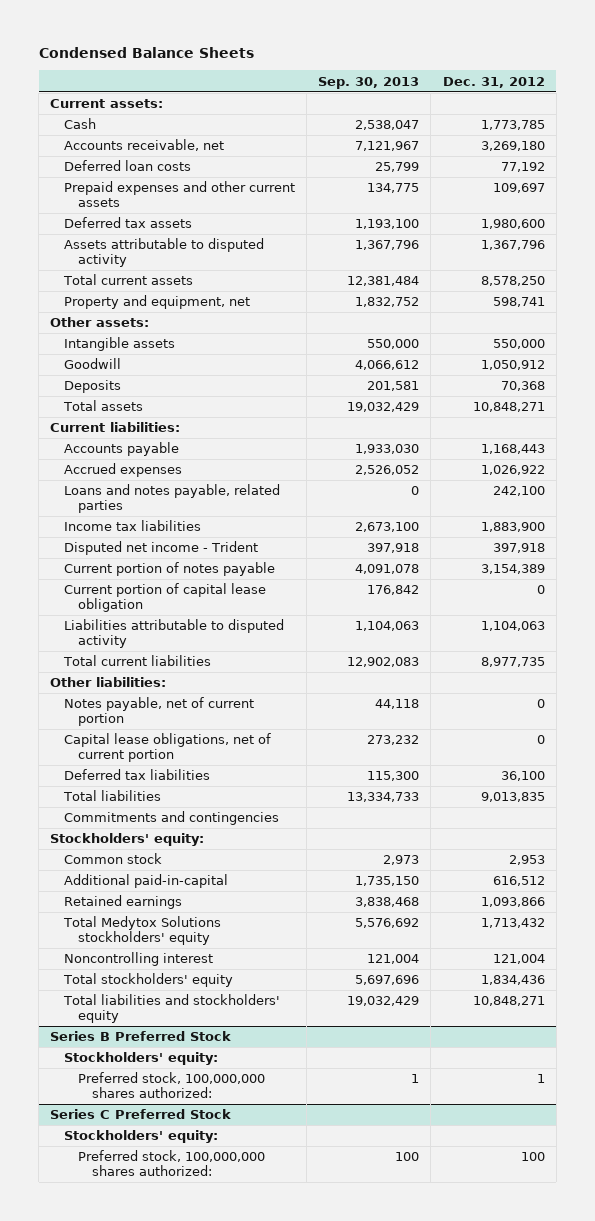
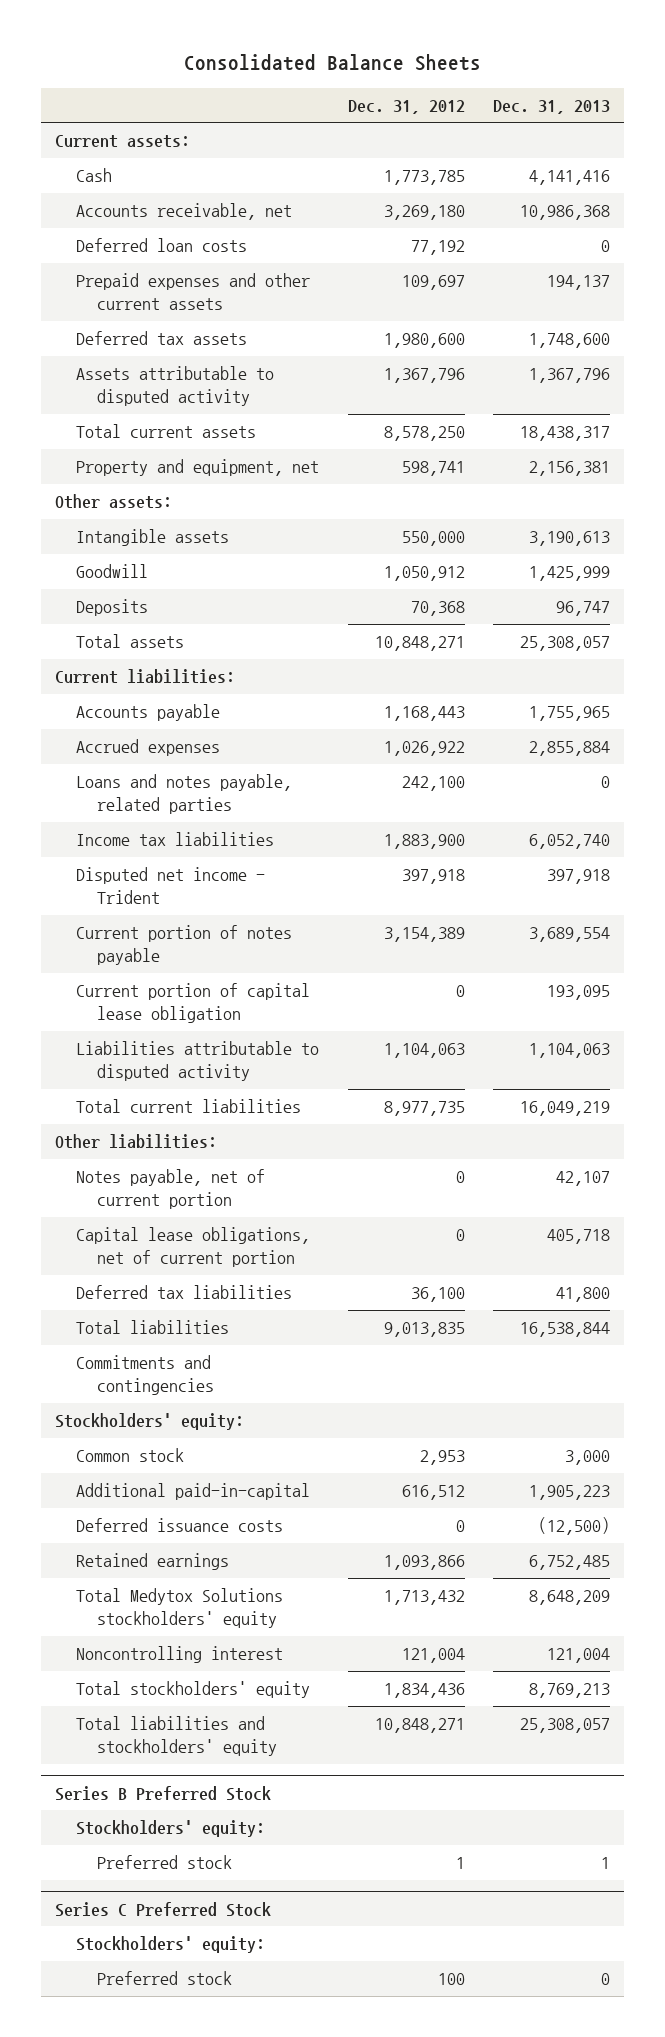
- Condensed Balance Sheets
+ Consolidated Balance Sheets
- | Sep. 30, 2013 | Dec. 31, 2012
+ | Dec. 31, 2012 | Dec. 31, 2013
+ Deferred issuance costs | 0 | (12,500)
@ Series B Preferred Stock
- Preferred stock, 100,000,000 shares authorized: | 1 | 1
+ Preferred stock | 1 | 1
@ Series C Preferred Stock
- Preferred stock, 100,000,000 shares authorized: | 100 | 100
+ Preferred stock | 100 | 0

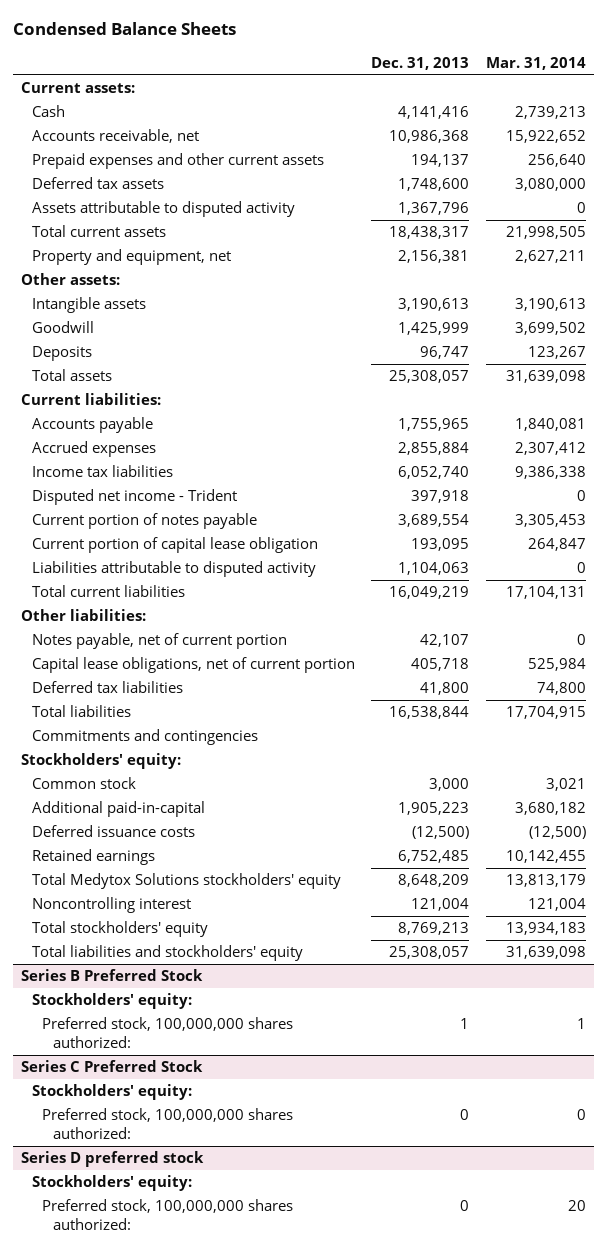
- Consolidated Balance Sheets
+ Condensed Balance Sheets
- | Dec. 31, 2012 | Dec. 31, 2013
+ | Dec. 31, 2013 | Mar. 31, 2014
- Deferred loan costs | 77,192 | 0
- Loans and notes payable, related parties | 242,100 | 0
@ Series B Preferred Stock
- Preferred stock | 1 | 1
+ Preferred stock, 100,000,000 shares authorized: | 1 | 1
@ Series C Preferred Stock
- Preferred stock | 100 | 0
+ Preferred stock, 100,000,000 shares authorized: | 0 | 0
+ Series D preferred stock
+ Stockholders' equity:
+ Preferred stock, 100,000,000 shares authorized: | 0 | 20

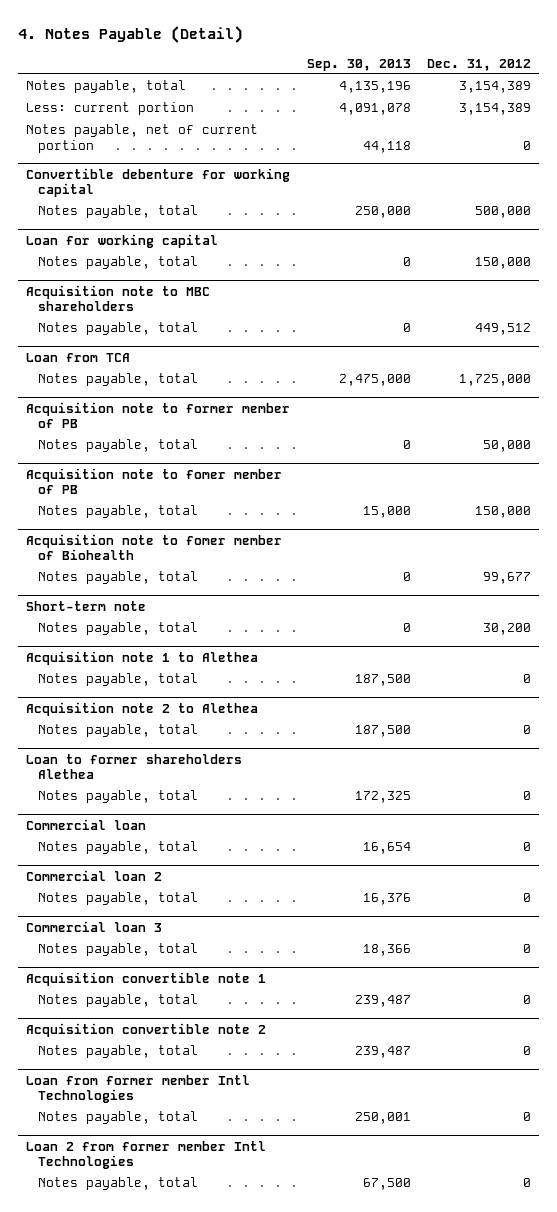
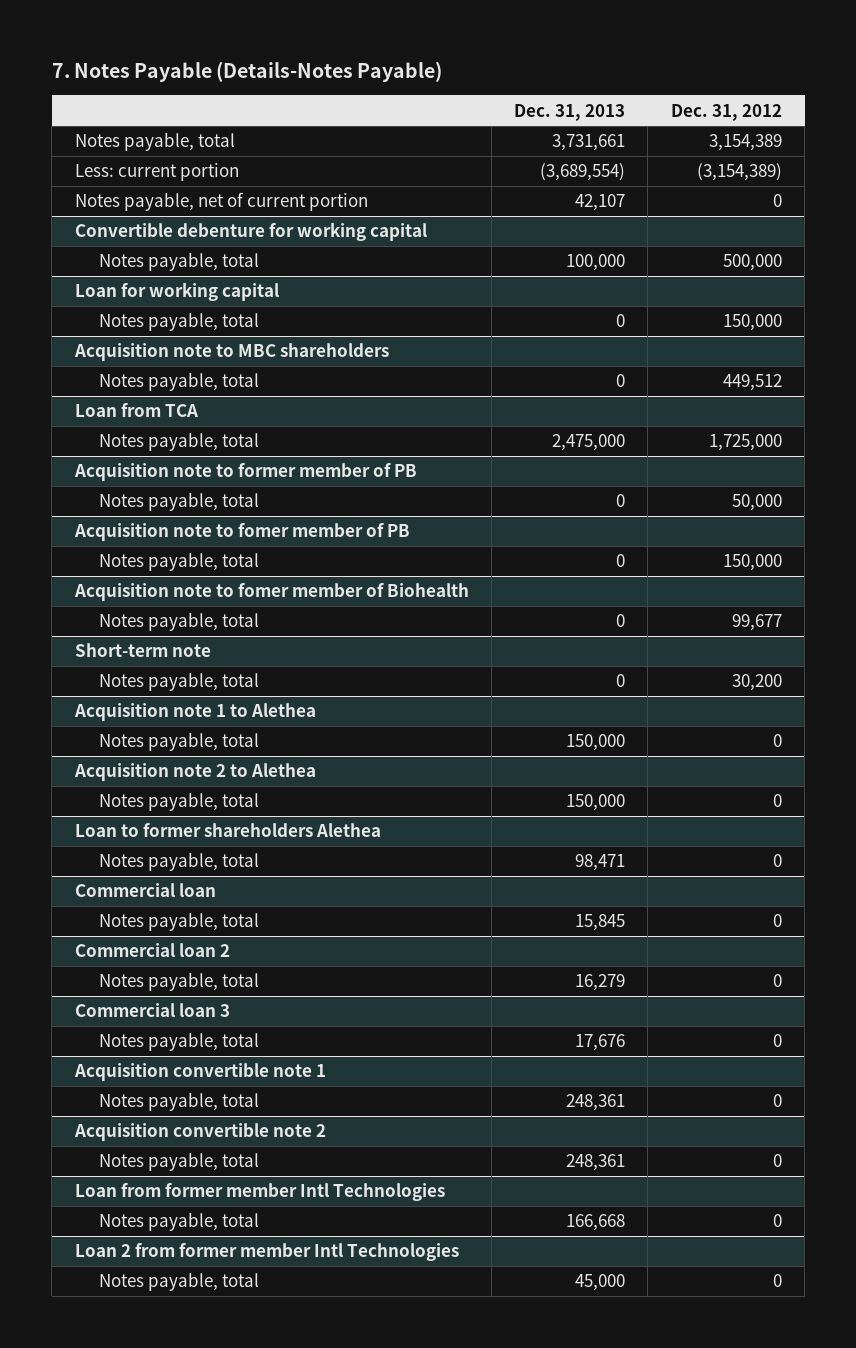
- 4. Notes Payable (Detail)
+ 7. Notes Payable (Details-Notes Payable)
- | Sep. 30, 2013 | Dec. 31, 2012
+ | Dec. 31, 2013 | Dec. 31, 2012
- Less: current portion | 4,091,078 | 3,154,389
+ Less: current portion | (3,689,554) | (3,154,389)

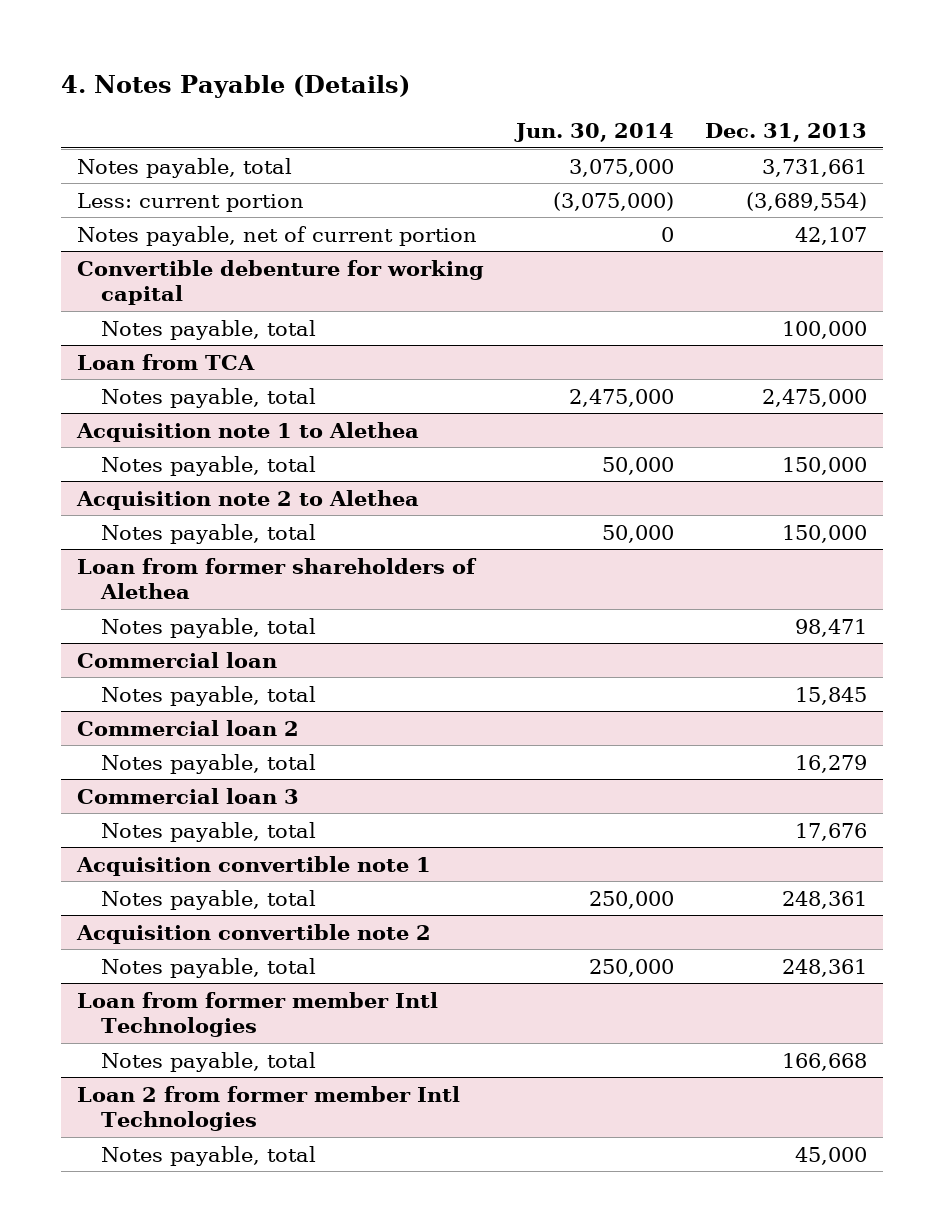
- 7. Notes Payable (Details-Notes Payable)
+ 4. Notes Payable (Details)
- | Dec. 31, 2013 | Dec. 31, 2012
+ | Jun. 30, 2014 | Dec. 31, 2013
- Loan for working capital
- Notes payable, total | 0 | 150,000
- Acquisition note to MBC shareholders
- Notes payable, total | 0 | 449,512
- Acquisition note to former member of PB
- Notes payable, total | 0 | 50,000
- Acquisition note to fomer member of PB
- Notes payable, total | 0 | 150,000
- Acquisition note to fomer member of Biohealth
- Notes payable, total | 0 | 99,677
- Short-term note
- Notes payable, total | 0 | 30,200
- Loan to former shareholders Alethea
+ Loan from former shareholders of Alethea

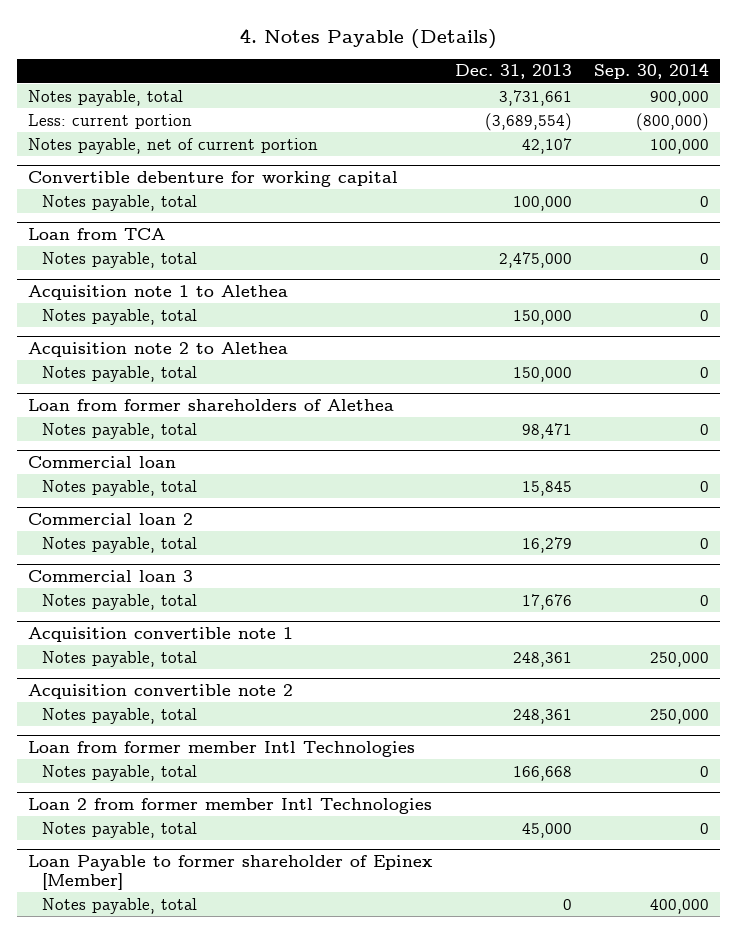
- | Jun. 30, 2014 | Dec. 31, 2013
+ | Dec. 31, 2013 | Sep. 30, 2014
+ Loan Payable to former shareholder of Epinex [Member]
+ Notes payable, total | 0 | 400,000

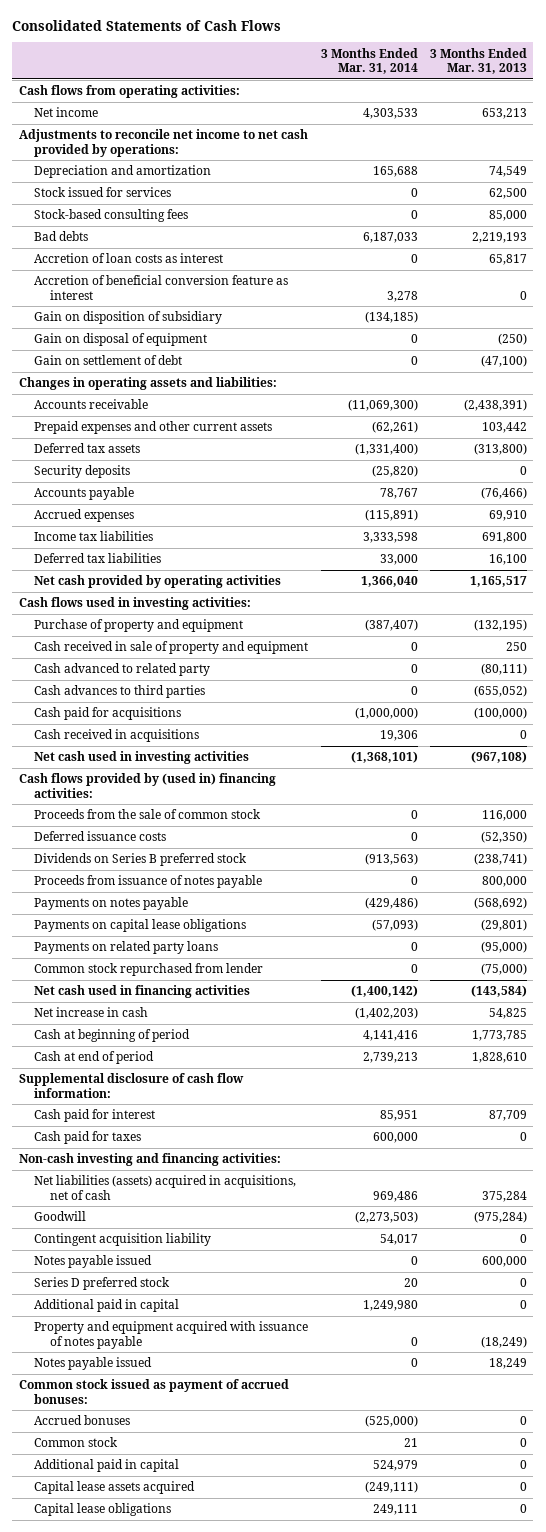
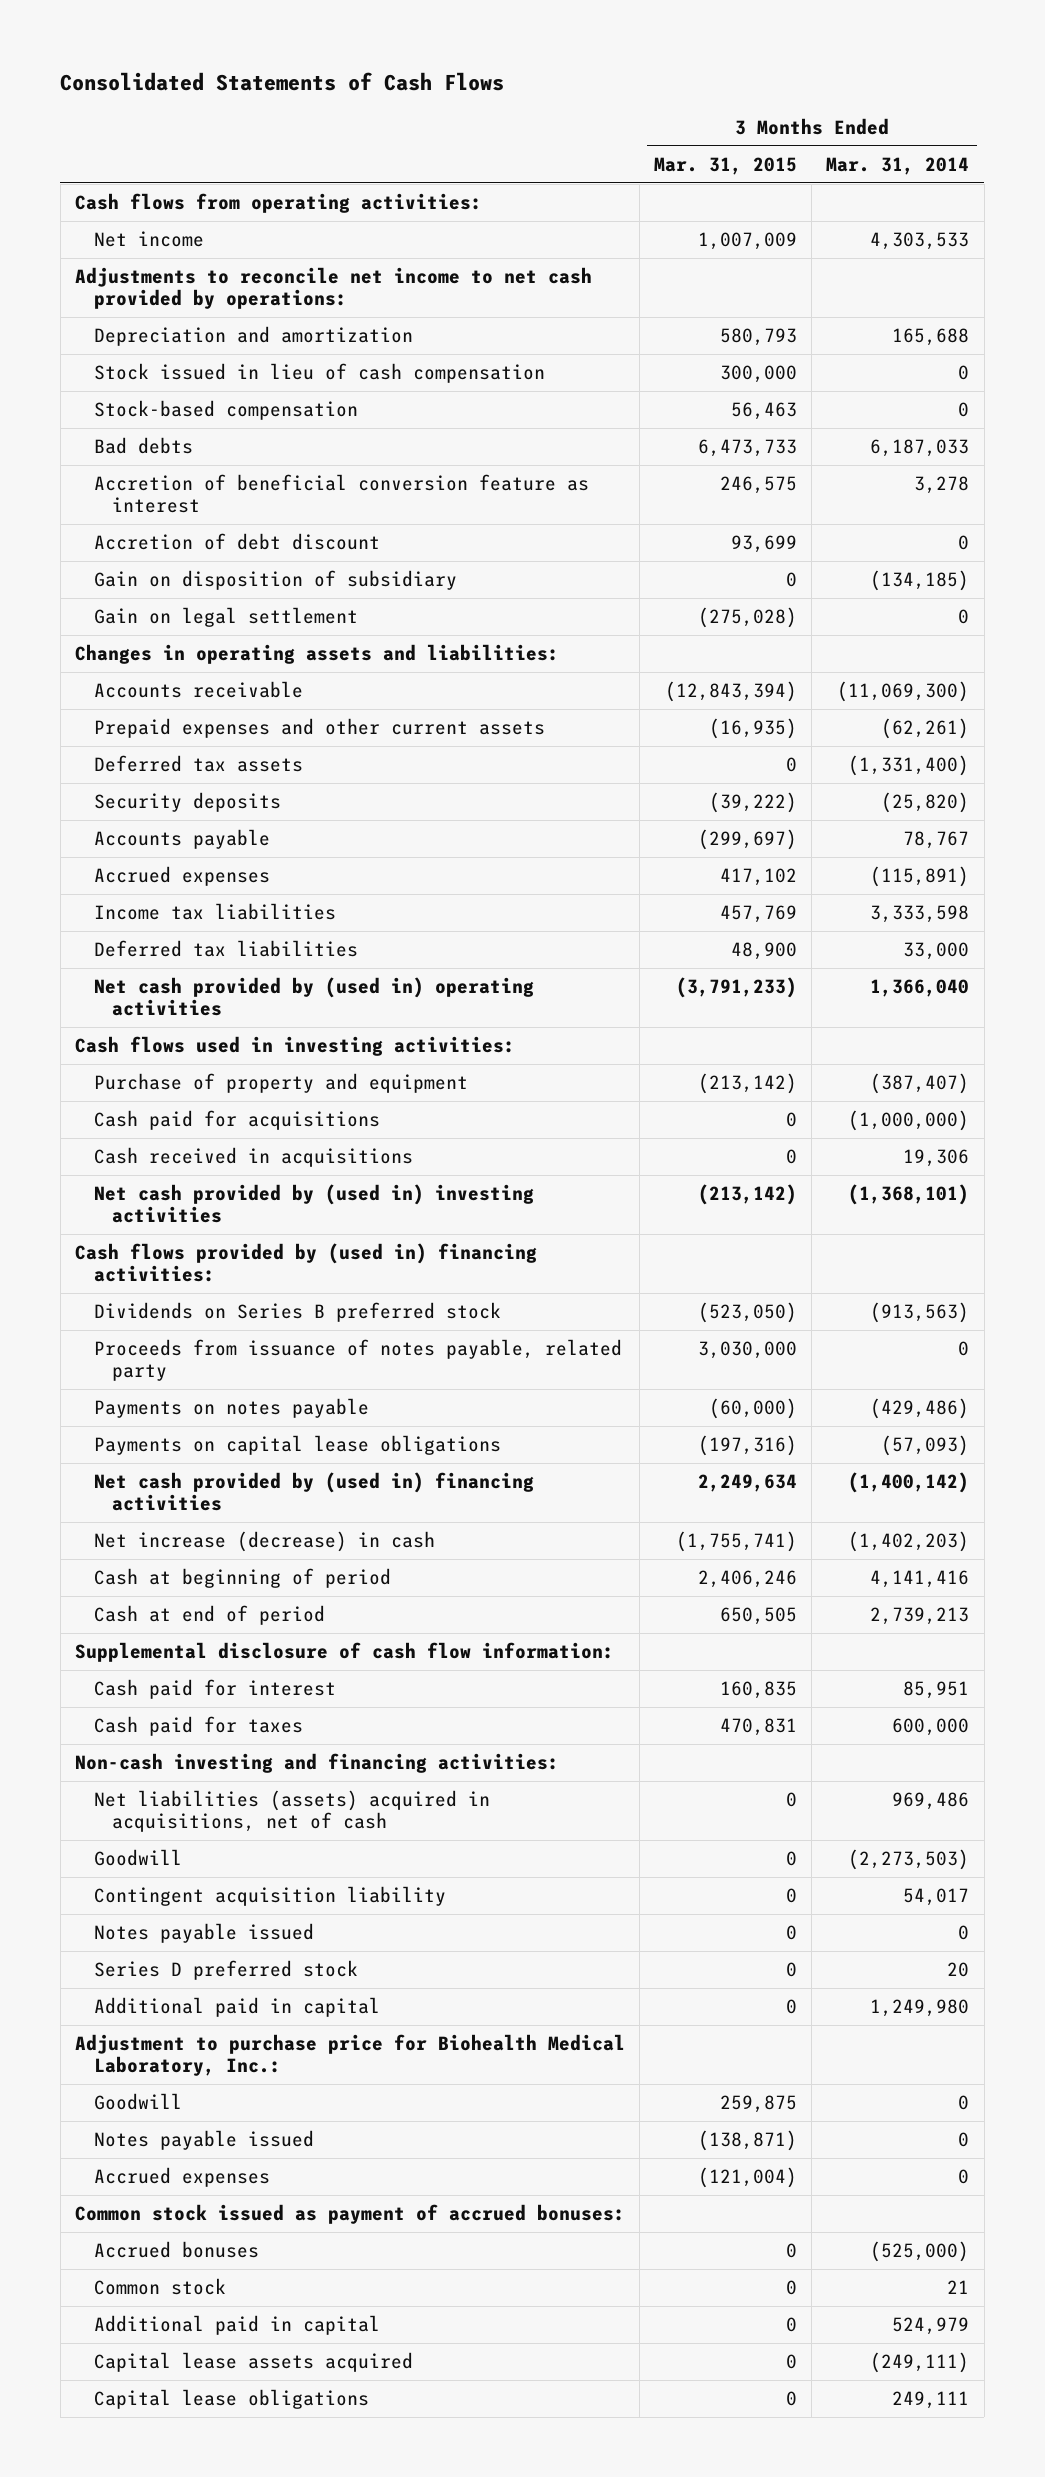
- | 3 Months Ended Mar. 31, 2014 | 3 Months Ended Mar. 31, 2013
+ | 3 Months Ended Mar. 31, 2015 | 3 Months Ended Mar. 31, 2014
- Stock issued for services | 0 | 62,500
- Stock-based consulting fees | 0 | 85,000
+ Stock issued in lieu of cash compensation | 300,000 | 0
+ Stock-based compensation | 56,463 | 0
- Accretion of loan costs as interest | 0 | 65,817
+ Accretion of debt discount | 93,699 | 0
- Gain on disposal of equipment | 0 | (250)
- Gain on settlement of debt | 0 | (47,100)
+ Gain on legal settlement | (275,028) | 0
- Net cash provided by operating activities | 1,366,040 | 1,165,517
+ Net cash provided by (used in) operating activities | (3,791,233) | 1,366,040
- Cash received in sale of property and equipment | 0 | 250
- Cash advanced to related party | 0 | (80,111)
- Cash advances to third parties | 0 | (655,052)
- Net cash used in investing activities | (1,368,101) | (967,108)
+ Net cash provided by (used in) investing activities | (213,142) | (1,368,101)
- Proceeds from the sale of common stock | 0 | 116,000
- Deferred issuance costs | 0 | (52,350)
- Proceeds from issuance of notes payable | 0 | 800,000
+ Proceeds from issuance of notes payable, related party | 3,030,000 | 0
- Payments on related party loans | 0 | (95,000)
- Common stock repurchased from lender | 0 | (75,000)
- Net cash used in financing activities | (1,400,142) | (143,584)
- Net increase in cash | (1,402,203) | 54,825
+ Net cash provided by (used in) financing activities | 2,249,634 | (1,400,142)
+ Net increase (decrease) in cash | (1,755,741) | (1,402,203)
- Property and equipment acquired with issuance of notes payable | 0 | (18,249)
+ Adjustment to purchase price for Biohealth Medical Laboratory, Inc.:
+ Goodwill | 259,875 | 0
+ Accrued expenses | (121,004) | 0

